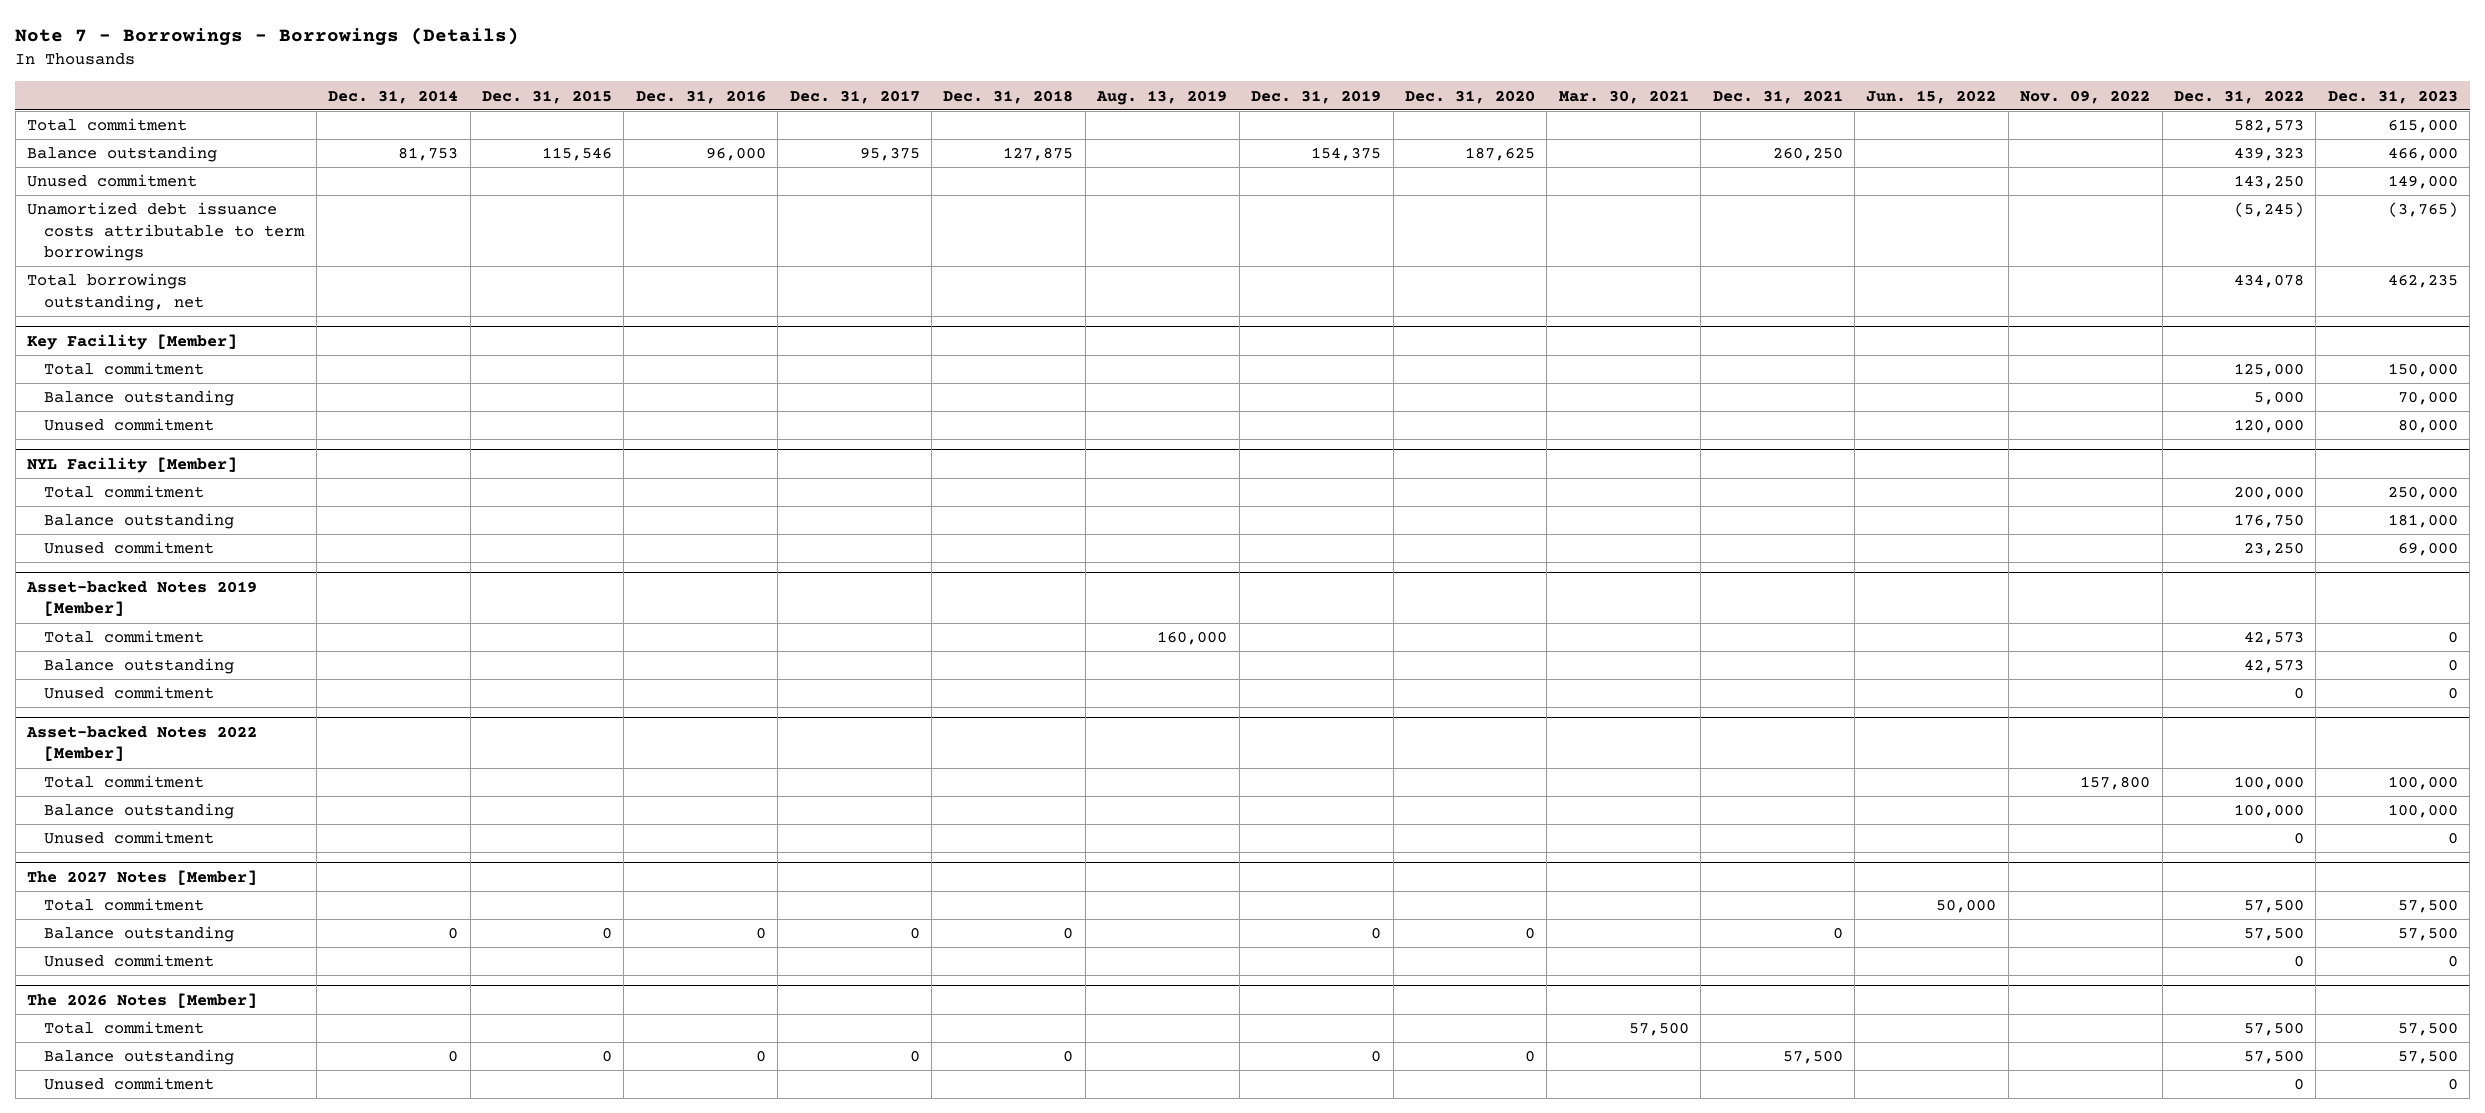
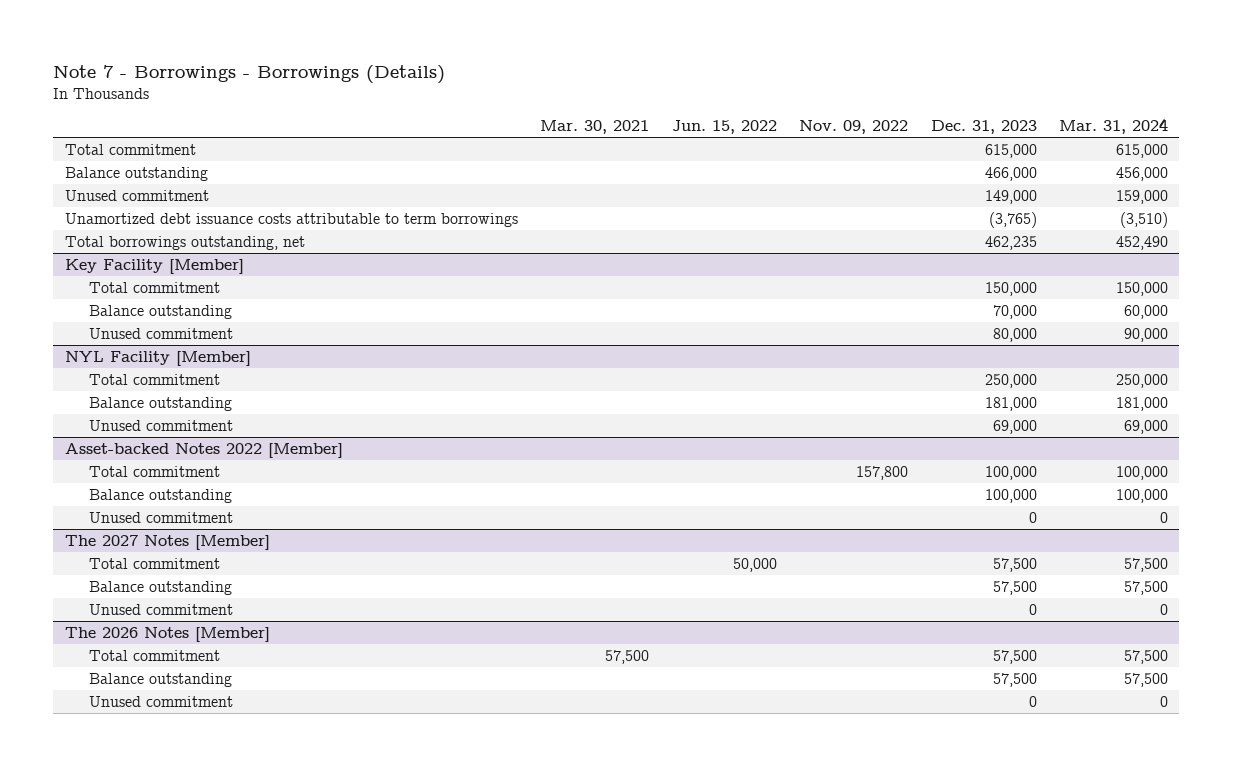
- | Dec. 31, 2014 | Dec. 31, 2015 | Dec. 31, 2016 | Dec. 31, 2017 | Dec. 31, 2018 | Aug. 13, 2019 | Dec. 31, 2019 | Dec. 31, 2020 | Mar. 30, 2021 | Dec. 31, 2021 | Jun. 15, 2022 | Nov. 09, 2022 | Dec. 31, 2022 | Dec. 31, 2023
+ | Mar. 30, 2021 | Jun. 15, 2022 | Nov. 09, 2022 | Dec. 31, 2023 | Mar. 31, 2024
- Asset-backed Notes 2019 [Member]
- Total commitment | | | | | | 160,000 | | | | | | | 42,573 | 0
- Balance outstanding | | | | | | | | | | | | | 42,573 | 0
- Unused commitment | | | | | | | | | | | | | 0 | 0

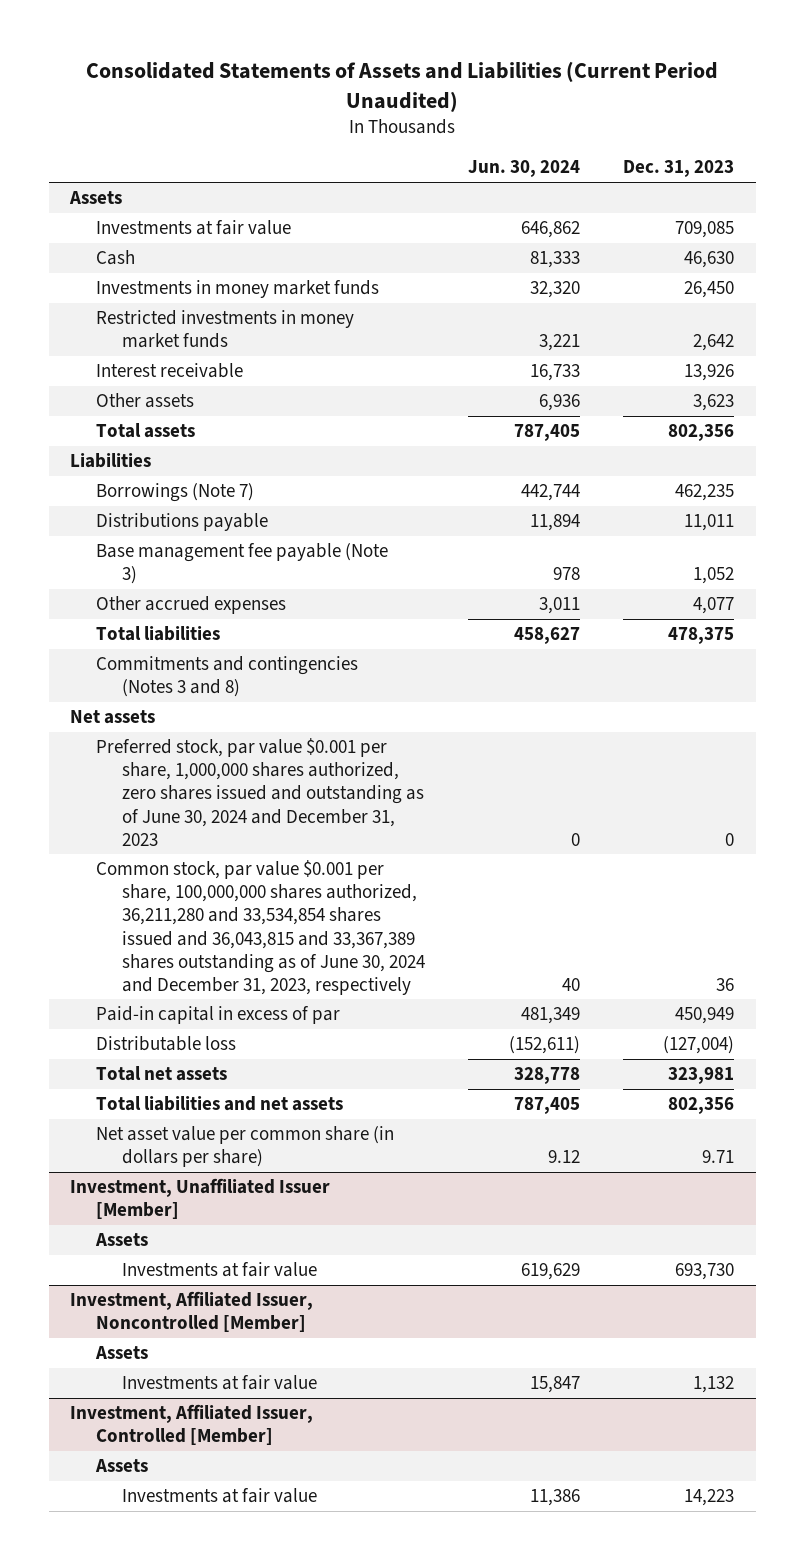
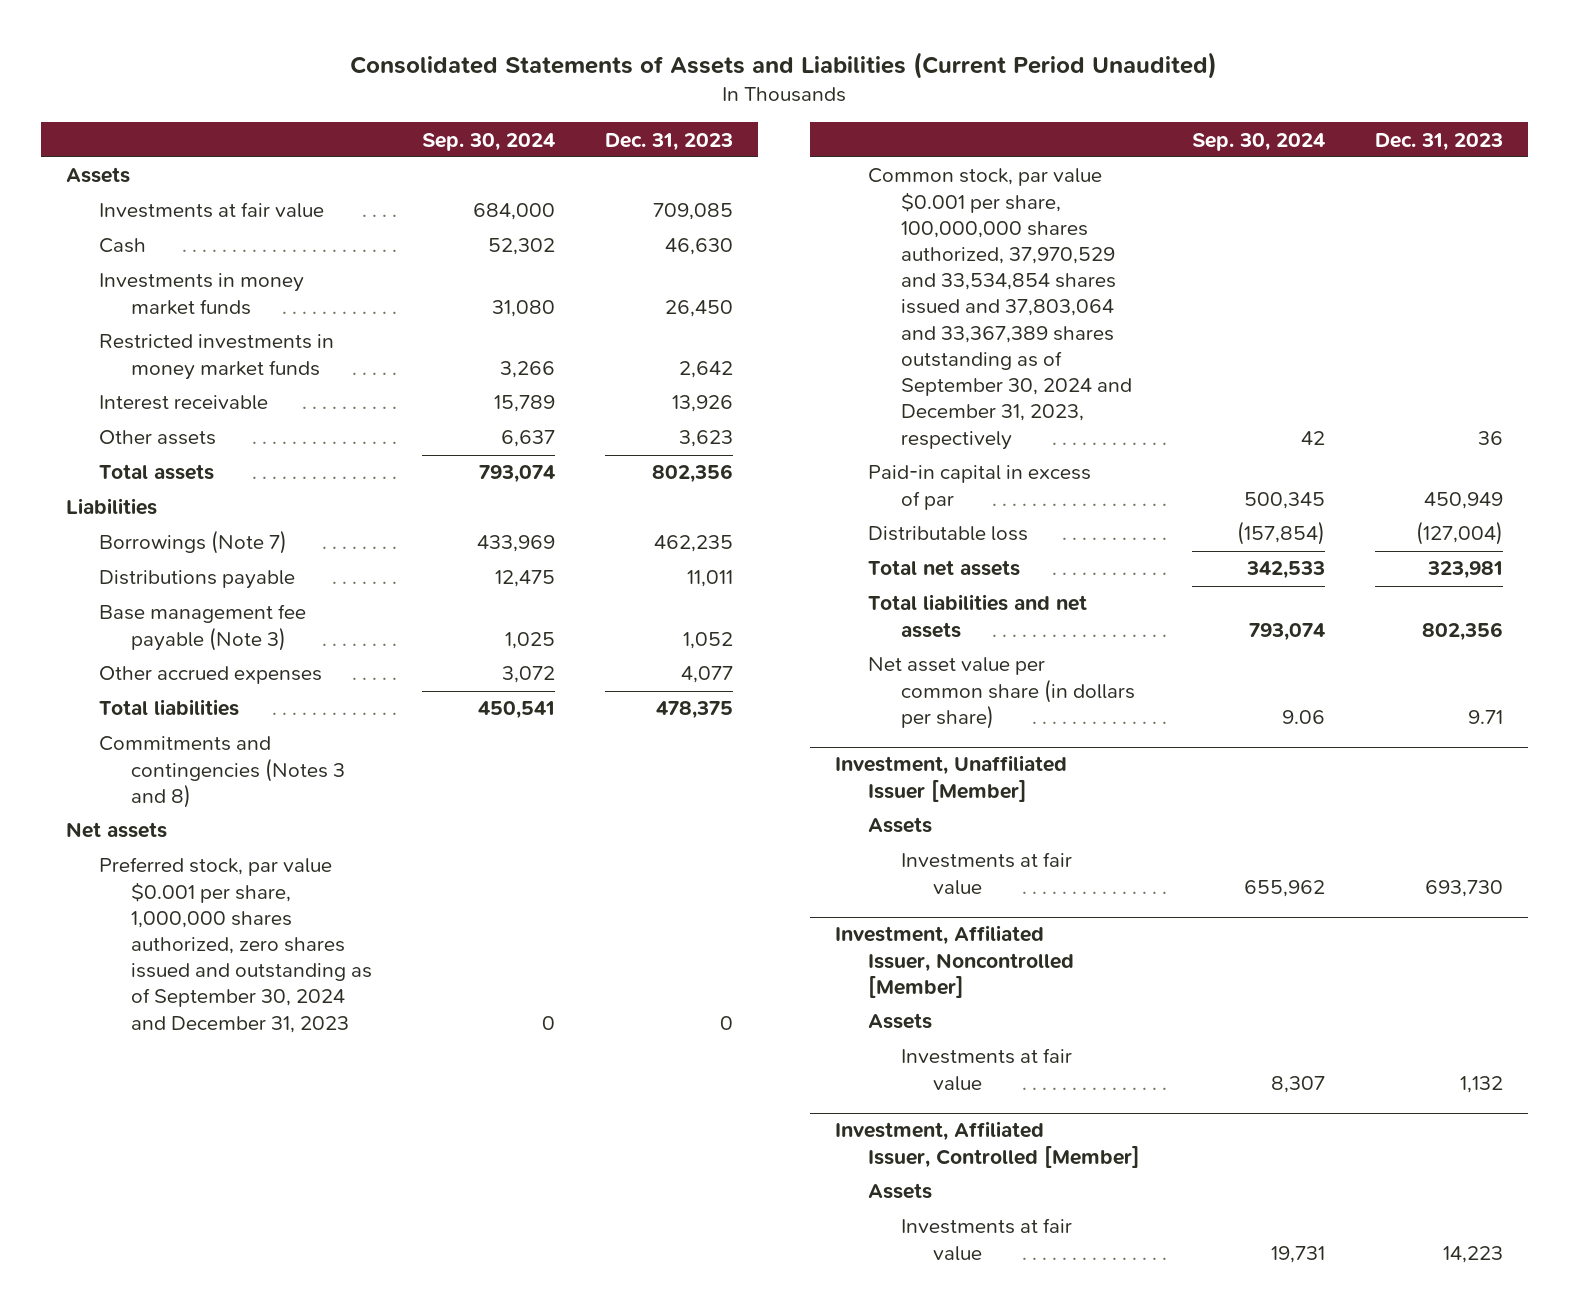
- | Jun. 30, 2024 | Dec. 31, 2023
+ | Sep. 30, 2024 | Dec. 31, 2023
- Preferred stock, par value $0.001 per share, 1,000,000 shares authorized, zero shares issued and outstanding as of June 30, 2024 and December 31, 2023 | 0 | 0
- Common stock, par value $0.001 per share, 100,000,000 shares authorized, 36,211,280 and 33,534,854 shares issued and 36,043,815 and 33,367,389 shares outstanding as of June 30, 2024 and December 31, 2023, respectively | 40 | 36
+ Preferred stock, par value $0.001 per share, 1,000,000 shares authorized, zero shares issued and outstanding as of September 30, 2024 and December 31, 2023 | 0 | 0
+ Common stock, par value $0.001 per share, 100,000,000 shares authorized, 37,970,529 and 33,534,854 shares issued and 37,803,064 and 33,367,389 shares outstanding as of September 30, 2024 and December 31, 2023, respectively | 42 | 36

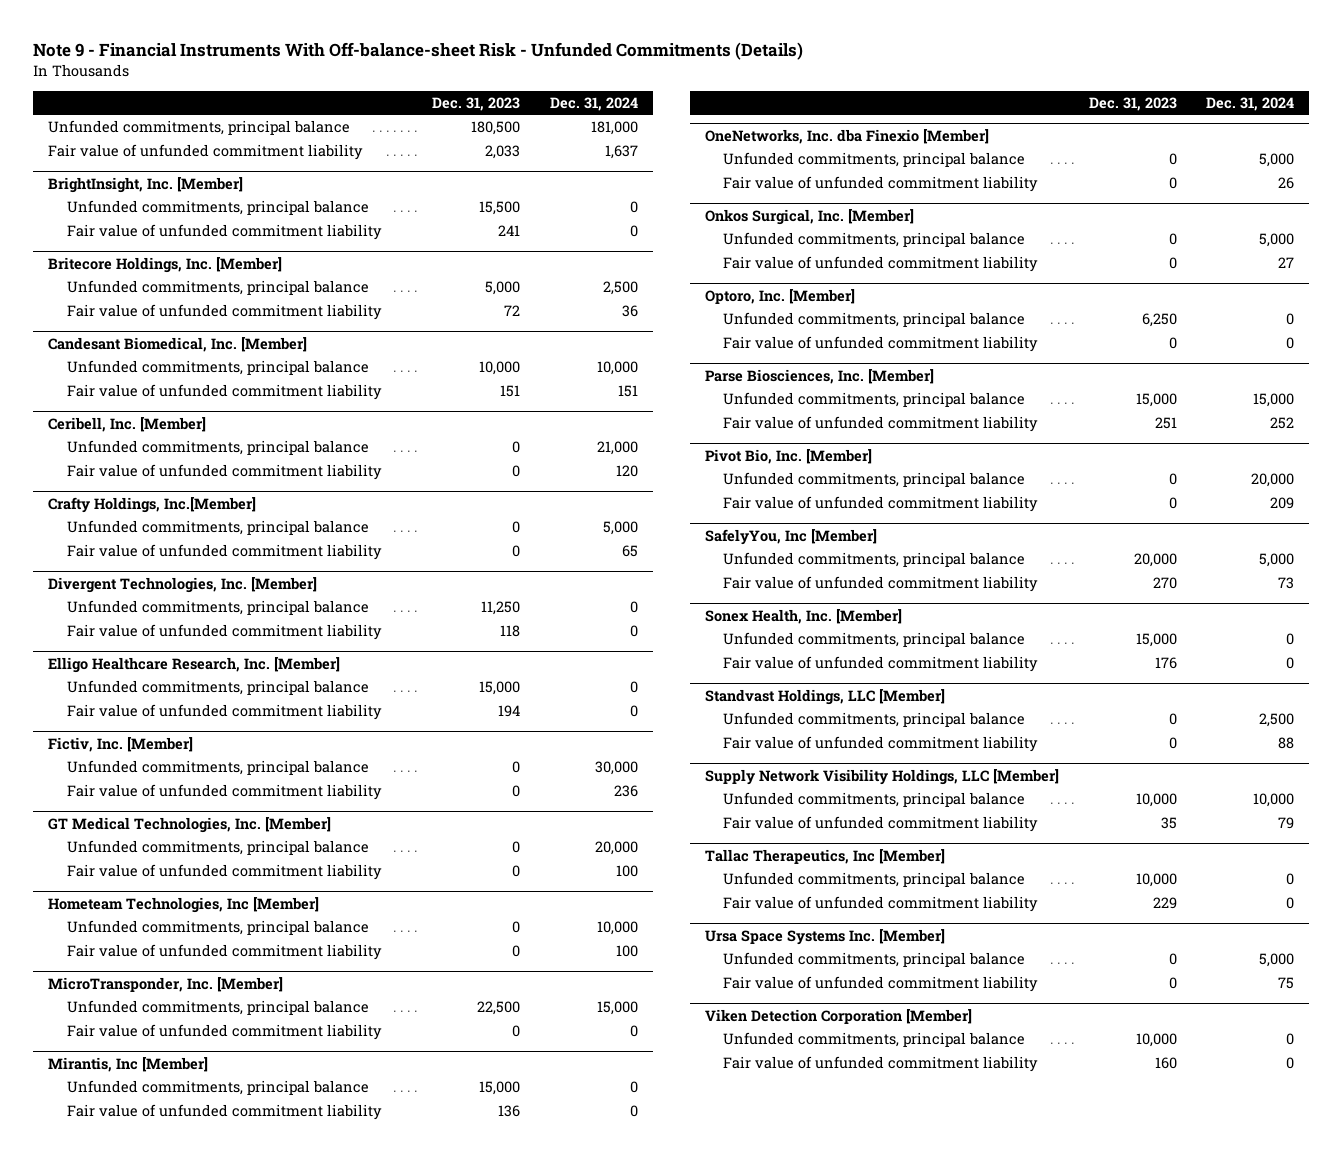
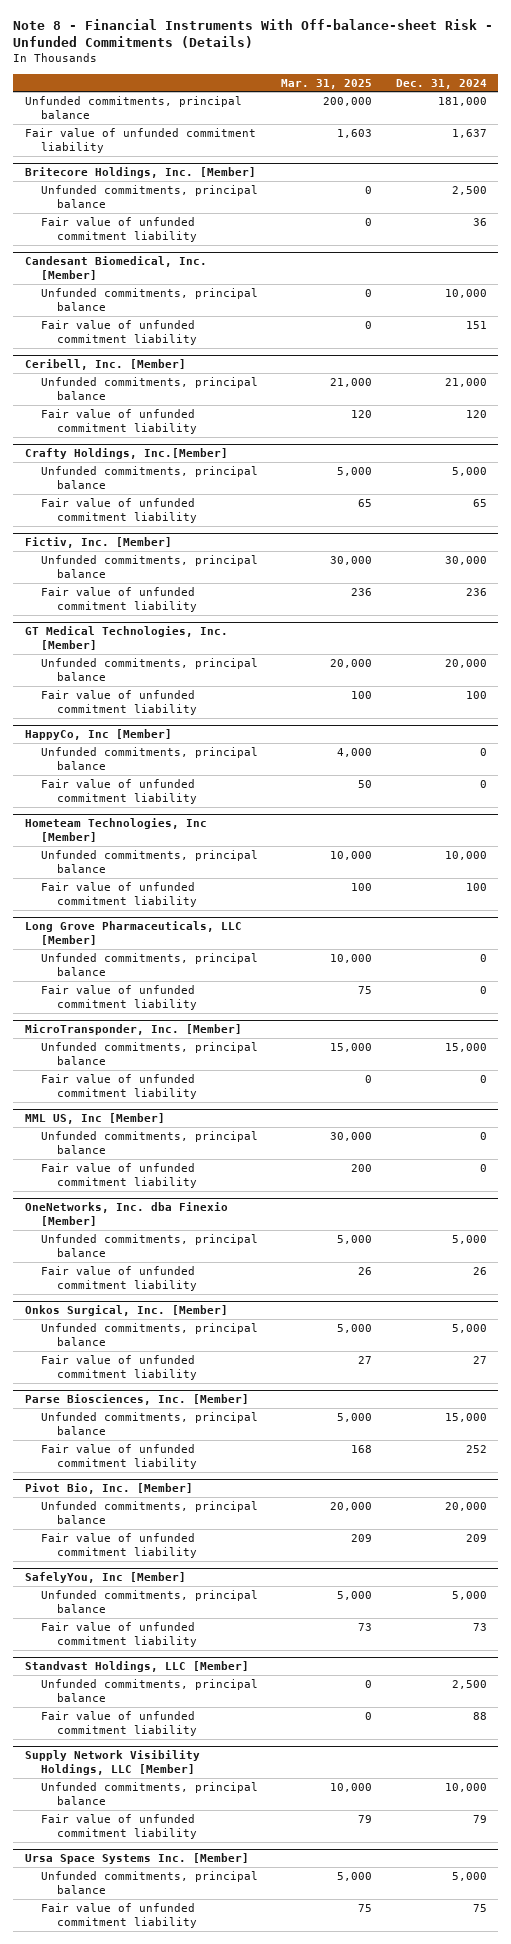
- Note 9 - Financial Instruments With Off-balance-sheet Risk - Unfunded Commitments (Details)
+ Note 8 - Financial Instruments With Off-balance-sheet Risk - Unfunded Commitments (Details)
- | Dec. 31, 2023 | Dec. 31, 2024
+ | Mar. 31, 2025 | Dec. 31, 2024
- BrightInsight, Inc. [Member]
- Unfunded commitments, principal balance | 15,500 | 0
- Fair value of unfunded commitment liability | 241 | 0
- Divergent Technologies, Inc. [Member]
- Unfunded commitments, principal balance | 11,250 | 0
- Fair value of unfunded commitment liability | 118 | 0
- Elligo Healthcare Research, Inc. [Member]
- Unfunded commitments, principal balance | 15,000 | 0
- Fair value of unfunded commitment liability | 194 | 0
+ HappyCo, Inc [Member]
+ Unfunded commitments, principal balance | 4,000 | 0
+ Fair value of unfunded commitment liability | 50 | 0
+ Long Grove Pharmaceuticals, LLC [Member]
+ Unfunded commitments, principal balance | 10,000 | 0
+ Fair value of unfunded commitment liability | 75 | 0
- Mirantis, Inc [Member]
+ MML US, Inc [Member]
- Optoro, Inc. [Member]
- Unfunded commitments, principal balance | 6,250 | 0
- Fair value of unfunded commitment liability | 0 | 0
- Sonex Health, Inc. [Member]
- Unfunded commitments, principal balance | 15,000 | 0
- Fair value of unfunded commitment liability | 176 | 0
- Tallac Therapeutics, Inc [Member]
- Unfunded commitments, principal balance | 10,000 | 0
- Fair value of unfunded commitment liability | 229 | 0
- Viken Detection Corporation [Member]
- Unfunded commitments, principal balance | 10,000 | 0
- Fair value of unfunded commitment liability | 160 | 0

